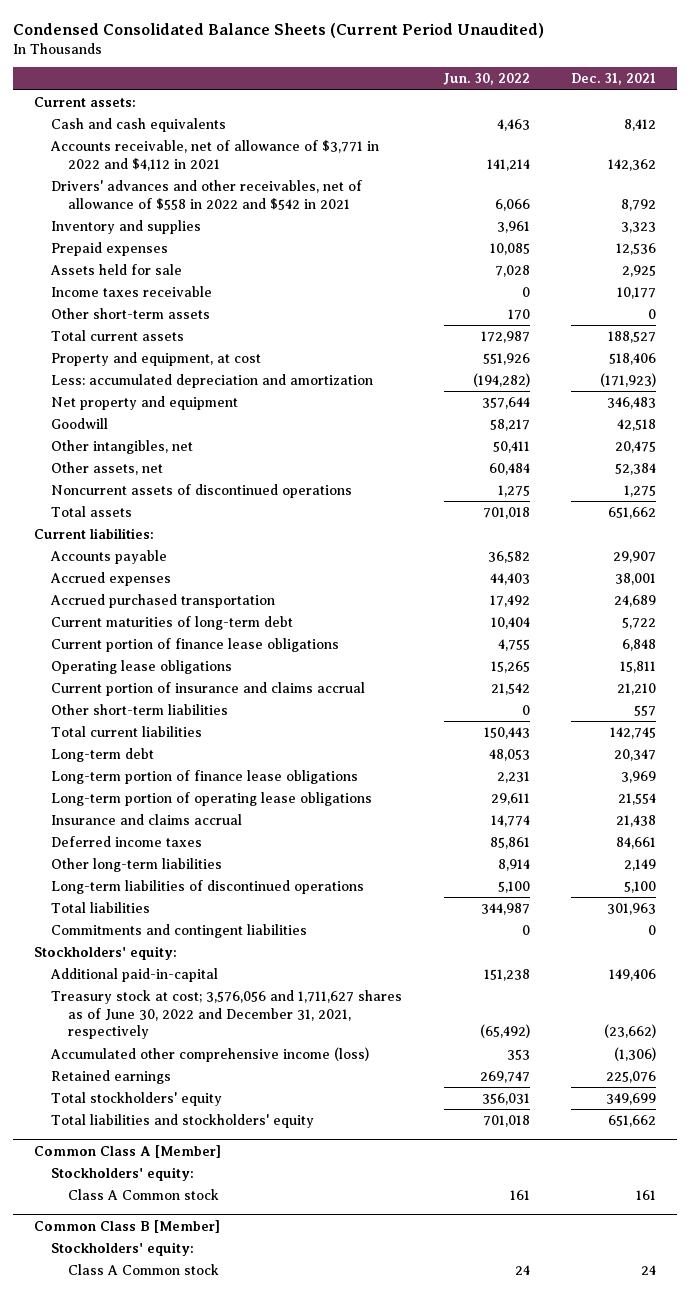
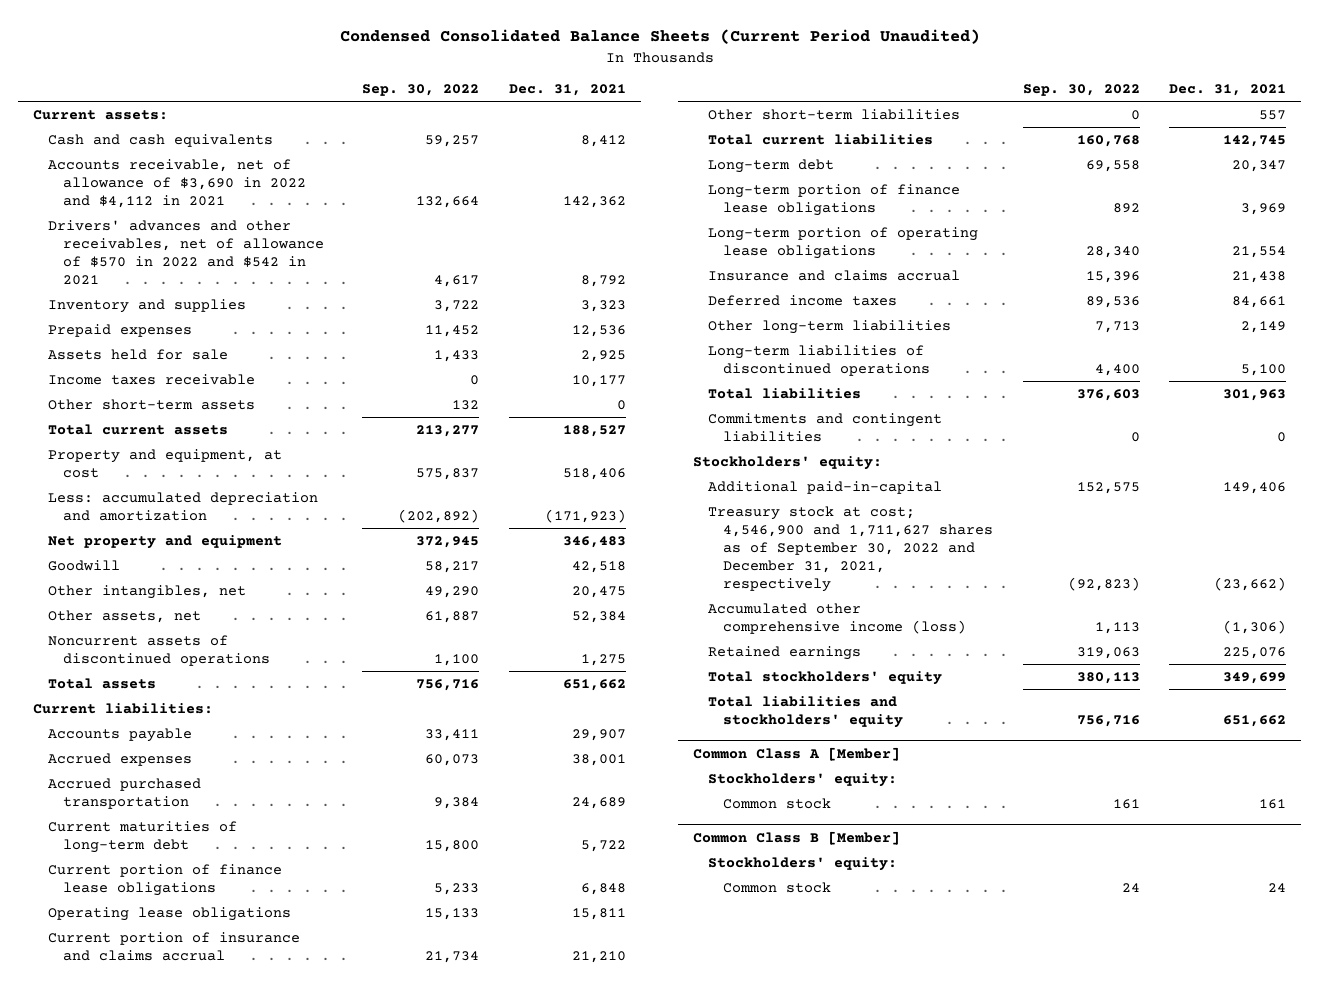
- | Jun. 30, 2022 | Dec. 31, 2021
+ | Sep. 30, 2022 | Dec. 31, 2021
- Accounts receivable, net of allowance of $3,771 in 2022 and $4,112 in 2021 | 141,214 | 142,362
- Drivers' advances and other receivables, net of allowance of $558 in 2022 and $542 in 2021 | 6,066 | 8,792
+ Accounts receivable, net of allowance of $3,690 in 2022 and $4,112 in 2021 | 132,664 | 142,362
+ Drivers' advances and other receivables, net of allowance of $570 in 2022 and $542 in 2021 | 4,617 | 8,792
- Treasury stock at cost; 3,576,056 and 1,711,627 shares as of June 30, 2022 and December 31, 2021, respectively | (65,492) | (23,662)
+ Treasury stock at cost; 4,546,900 and 1,711,627 shares as of September 30, 2022 and December 31, 2021, respectively | (92,823) | (23,662)
@ Common Class A [Member]
- Class A Common stock | 161 | 161
+ Common stock | 161 | 161
@ Common Class B [Member]
- Class A Common stock | 24 | 24
+ Common stock | 24 | 24

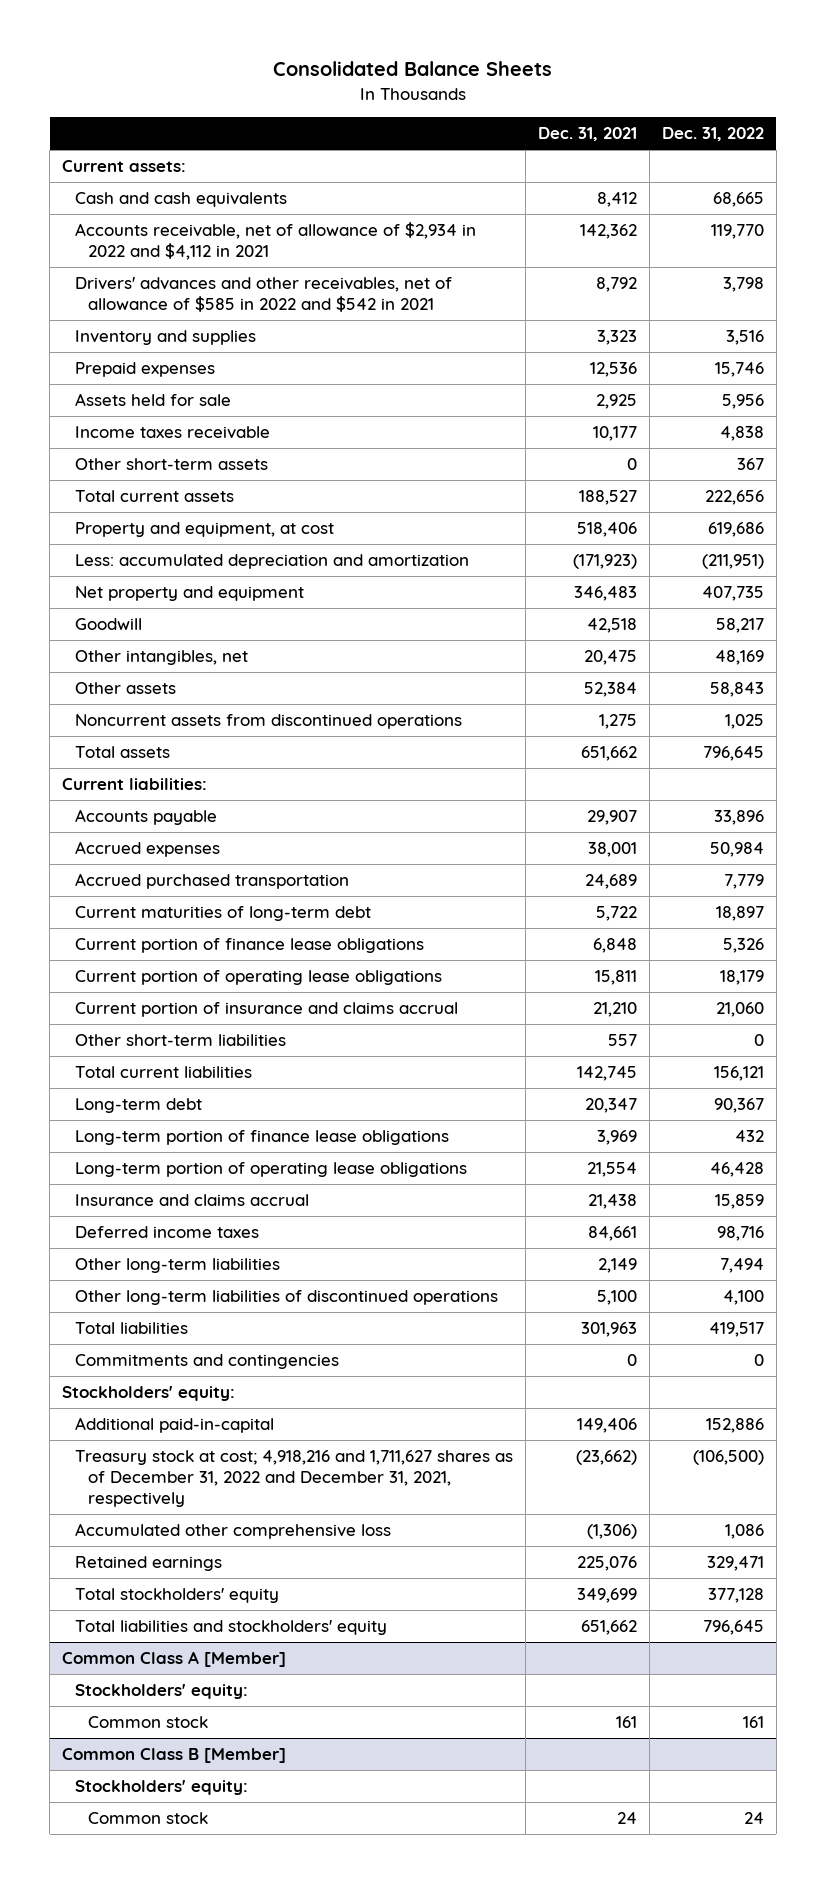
- Condensed Consolidated Balance Sheets (Current Period Unaudited)
+ Consolidated Balance Sheets
- | Sep. 30, 2022 | Dec. 31, 2021
+ | Dec. 31, 2021 | Dec. 31, 2022
- Accounts receivable, net of allowance of $3,690 in 2022 and $4,112 in 2021 | 132,664 | 142,362
- Drivers' advances and other receivables, net of allowance of $570 in 2022 and $542 in 2021 | 4,617 | 8,792
+ Accounts receivable, net of allowance of $2,934 in 2022 and $4,112 in 2021 | 142,362 | 119,770
+ Drivers' advances and other receivables, net of allowance of $585 in 2022 and $542 in 2021 | 8,792 | 3,798
- Other assets, net | 61,887 | 52,384
- Noncurrent assets of discontinued operations | 1,100 | 1,275
+ Other assets | 52,384 | 58,843
+ Noncurrent assets from discontinued operations | 1,275 | 1,025
- Operating lease obligations | 15,133 | 15,811
+ Current portion of operating lease obligations | 15,811 | 18,179
- Long-term liabilities of discontinued operations | 4,400 | 5,100
+ Other long-term liabilities of discontinued operations | 5,100 | 4,100
- Commitments and contingent liabilities | 0 | 0
+ Commitments and contingencies | 0 | 0
- Treasury stock at cost; 4,546,900 and 1,711,627 shares as of September 30, 2022 and December 31, 2021, respectively | (92,823) | (23,662)
- Accumulated other comprehensive income (loss) | 1,113 | (1,306)
+ Treasury stock at cost; 4,918,216 and 1,711,627 shares as of December 31, 2022 and December 31, 2021, respectively | (23,662) | (106,500)
+ Accumulated other comprehensive loss | (1,306) | 1,086

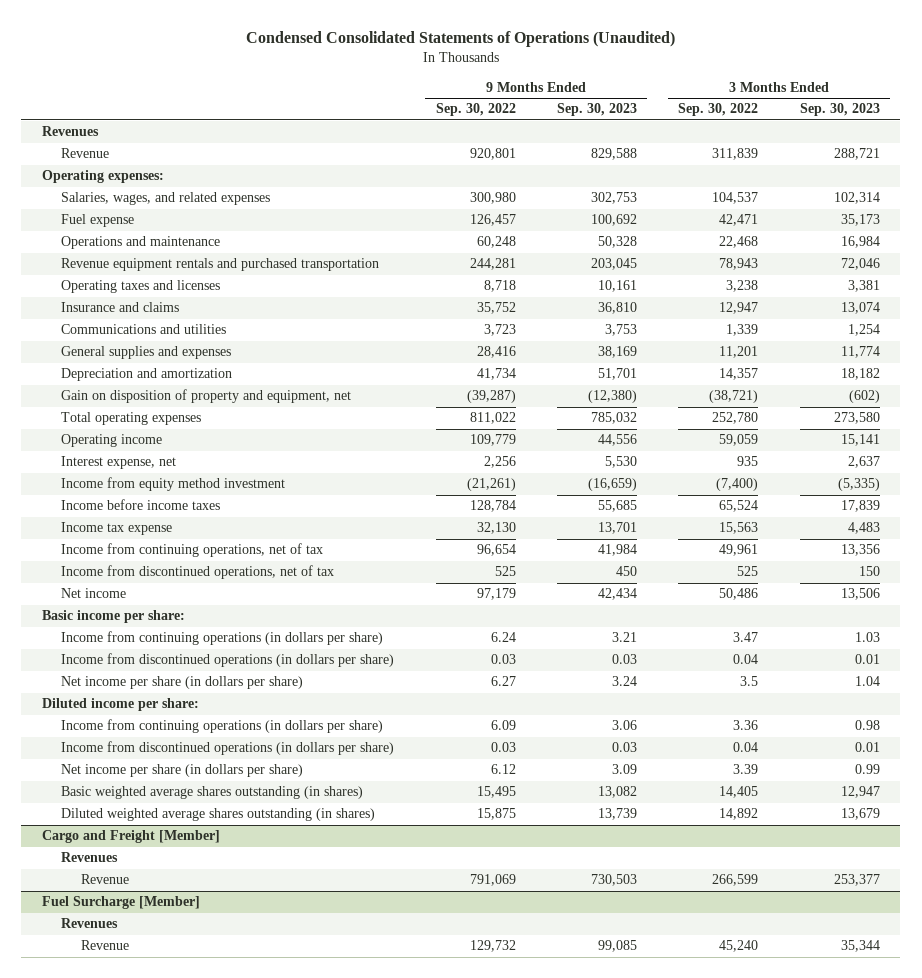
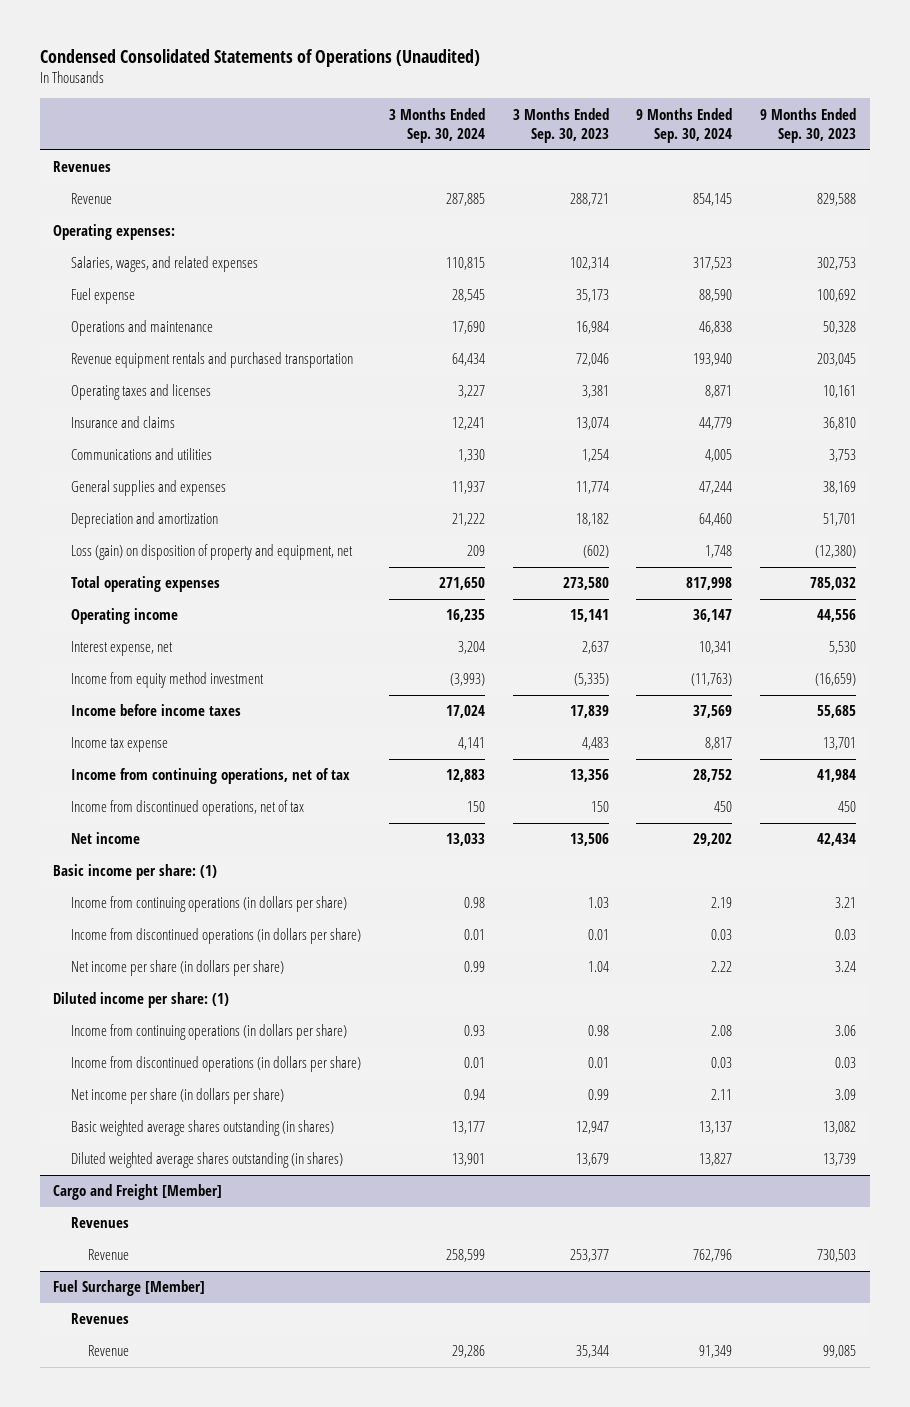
- | 9 Months Ended Sep. 30, 2022 | 9 Months Ended Sep. 30, 2023 | 3 Months Ended Sep. 30, 2022 | 3 Months Ended Sep. 30, 2023
+ | 3 Months Ended Sep. 30, 2024 | 3 Months Ended Sep. 30, 2023 | 9 Months Ended Sep. 30, 2024 | 9 Months Ended Sep. 30, 2023
- Gain on disposition of property and equipment, net | (39,287) | (12,380) | (38,721) | (602)
+ Loss (gain) on disposition of property and equipment, net | 209 | (602) | 1,748 | (12,380)
- Basic income per share:
+ Basic income per share: (1)
- Diluted income per share:
+ Diluted income per share: (1)

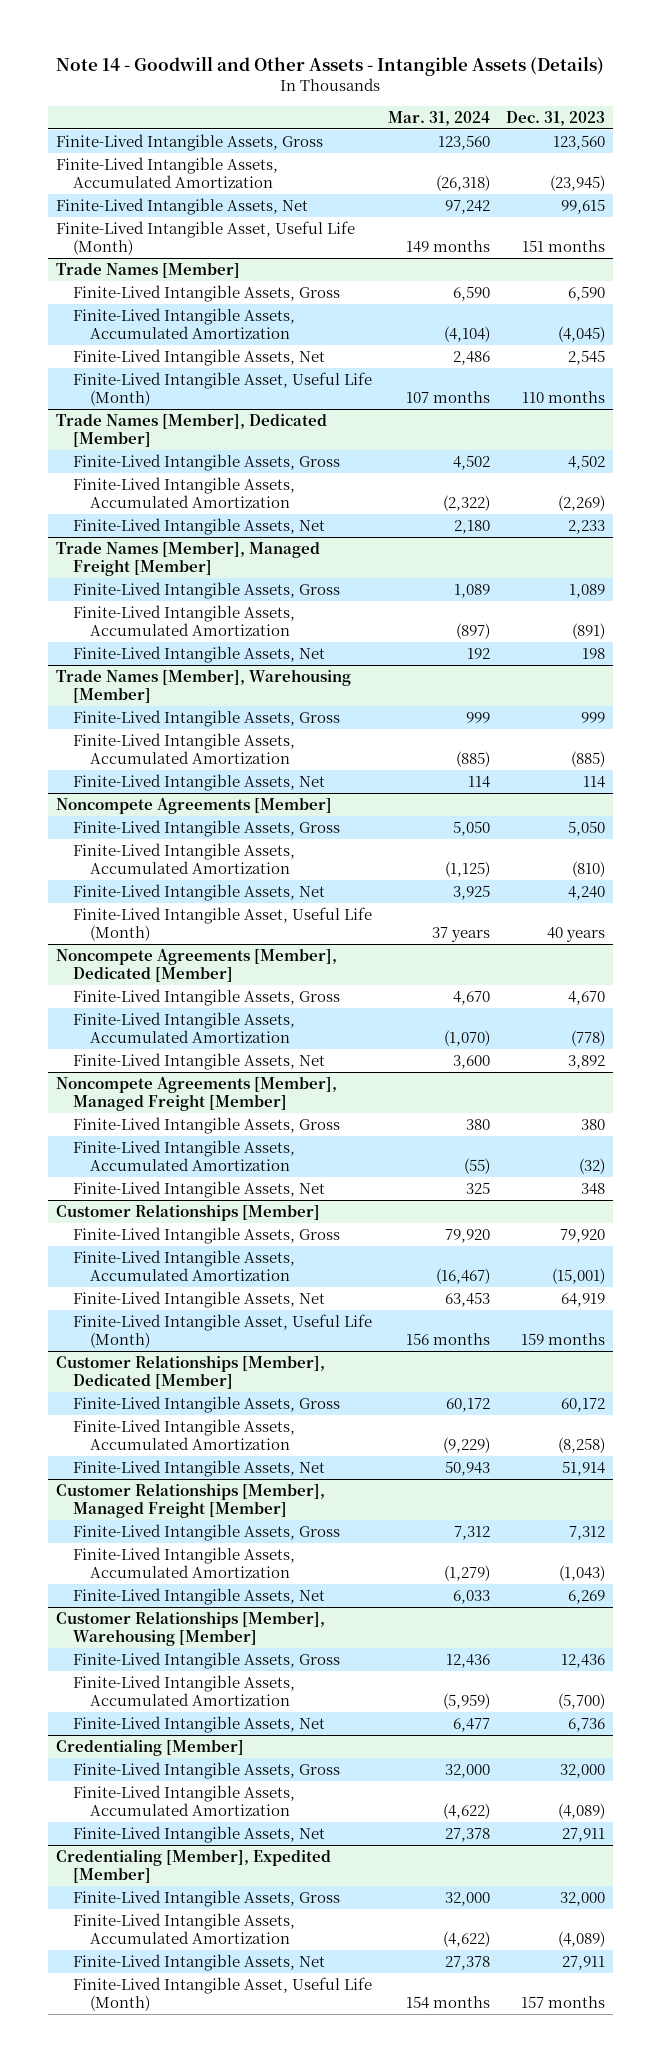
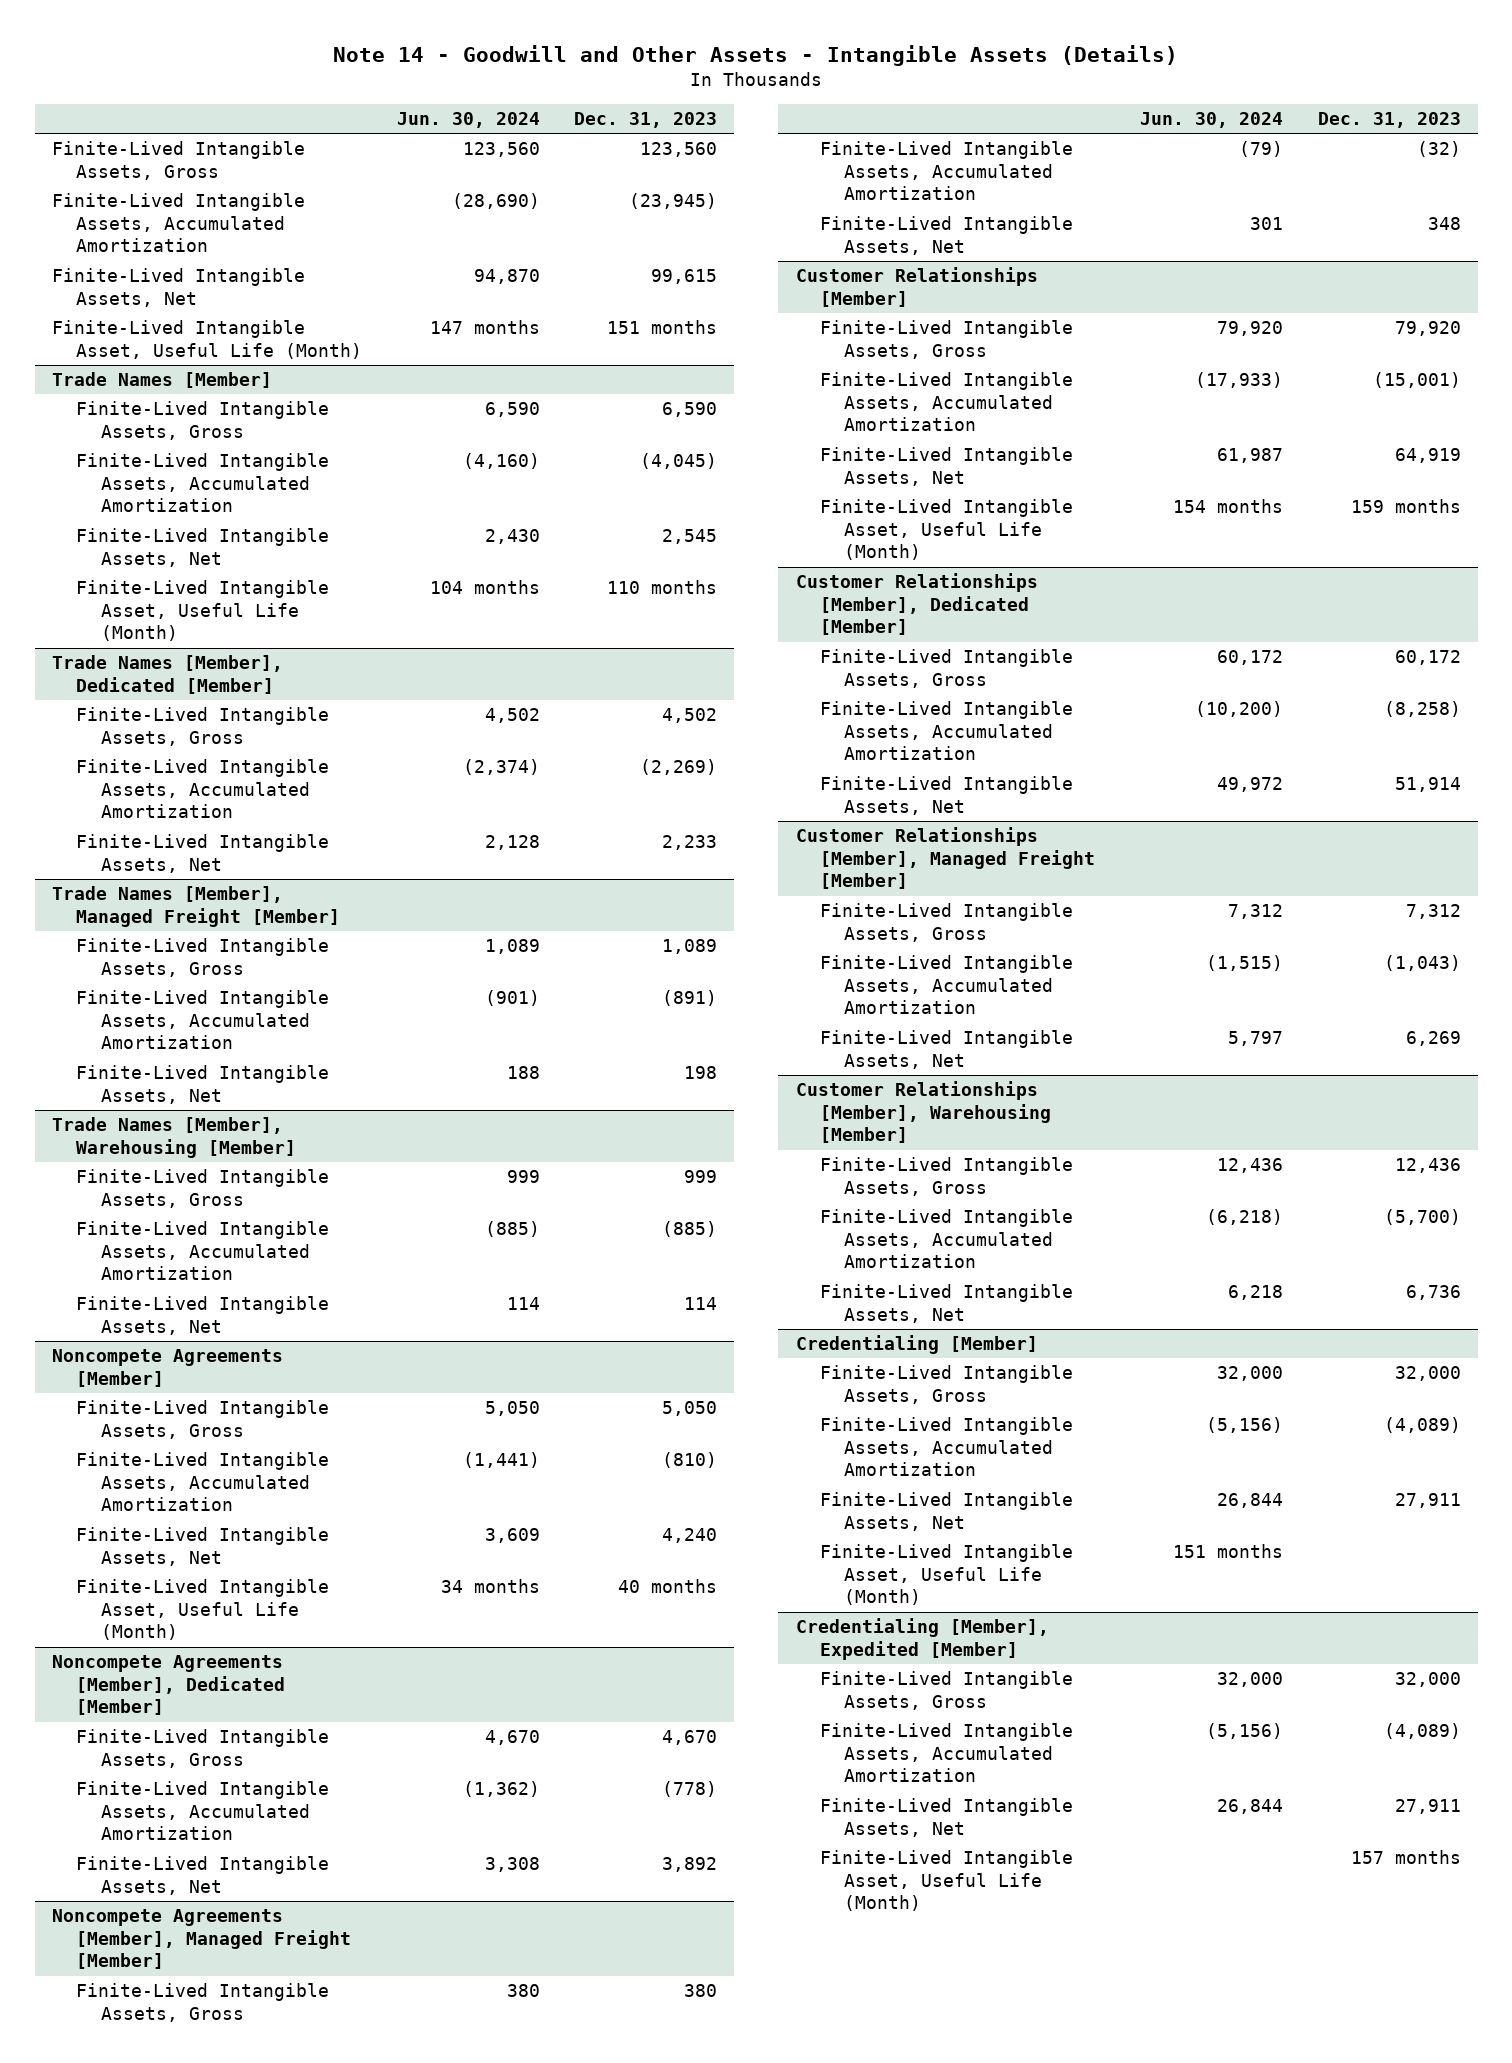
- | Mar. 31, 2024 | Dec. 31, 2023
+ | Jun. 30, 2024 | Dec. 31, 2023
@ Noncompete Agreements [Member]
- Finite-Lived Intangible Asset, Useful Life (Month) | 37 years | 40 years
+ Finite-Lived Intangible Asset, Useful Life (Month) | 34 months | 40 months
@ Credentialing [Member]
+ Finite-Lived Intangible Asset, Useful Life (Month) | 151 months |

